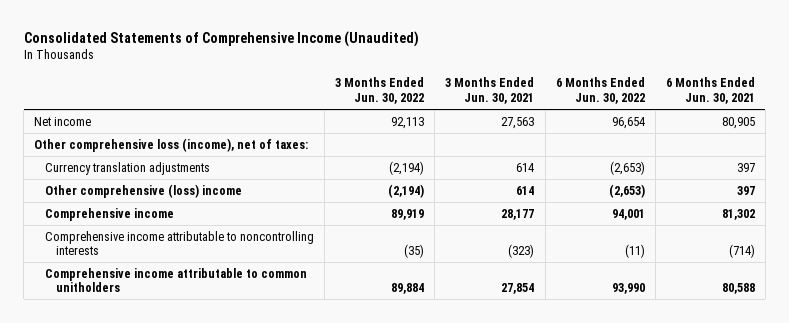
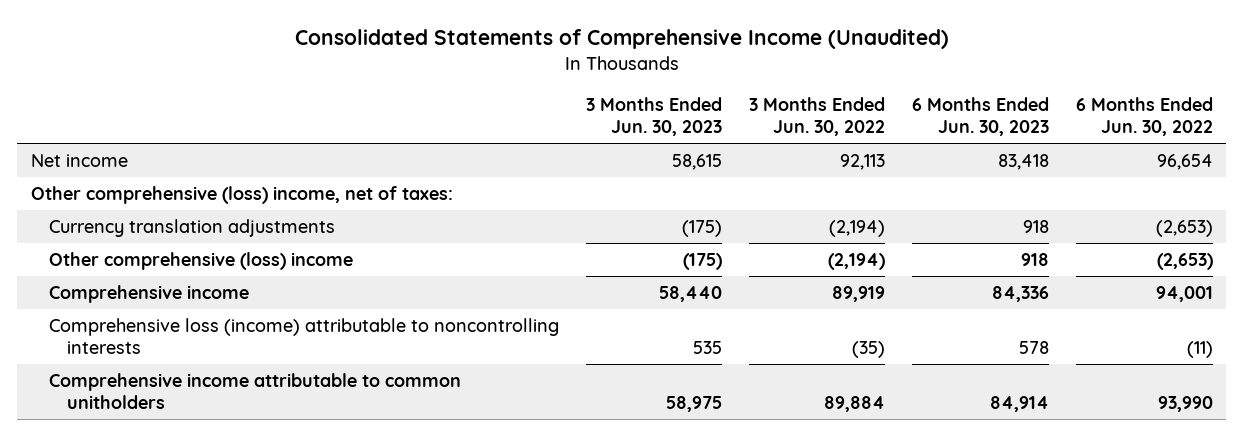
- | 3 Months Ended Jun. 30, 2022 | 3 Months Ended Jun. 30, 2021 | 6 Months Ended Jun. 30, 2022 | 6 Months Ended Jun. 30, 2021
+ | 3 Months Ended Jun. 30, 2023 | 3 Months Ended Jun. 30, 2022 | 6 Months Ended Jun. 30, 2023 | 6 Months Ended Jun. 30, 2022
- Other comprehensive loss (income), net of taxes:
+ Other comprehensive (loss) income, net of taxes:
- Comprehensive income attributable to noncontrolling interests | (35) | (323) | (11) | (714)
+ Comprehensive loss (income) attributable to noncontrolling interests | 535 | (35) | 578 | (11)

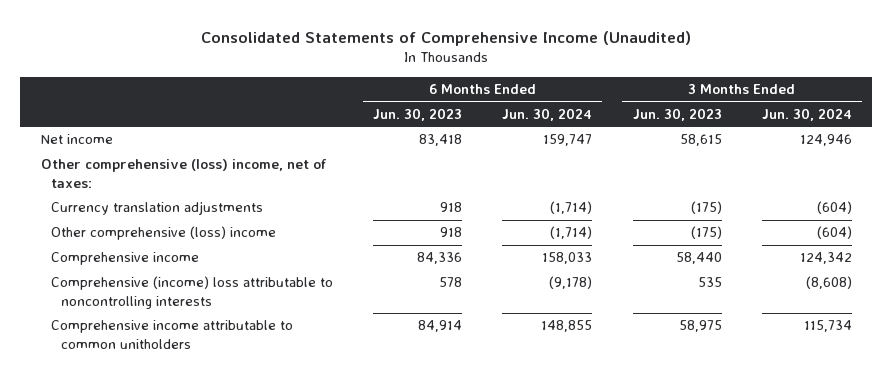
- | 3 Months Ended Jun. 30, 2023 | 3 Months Ended Jun. 30, 2022 | 6 Months Ended Jun. 30, 2023 | 6 Months Ended Jun. 30, 2022
+ | 6 Months Ended Jun. 30, 2023 | 6 Months Ended Jun. 30, 2024 | 3 Months Ended Jun. 30, 2023 | 3 Months Ended Jun. 30, 2024
- Comprehensive loss (income) attributable to noncontrolling interests | 535 | (35) | 578 | (11)
+ Comprehensive (income) loss attributable to noncontrolling interests | 578 | (9,178) | 535 | (8,608)

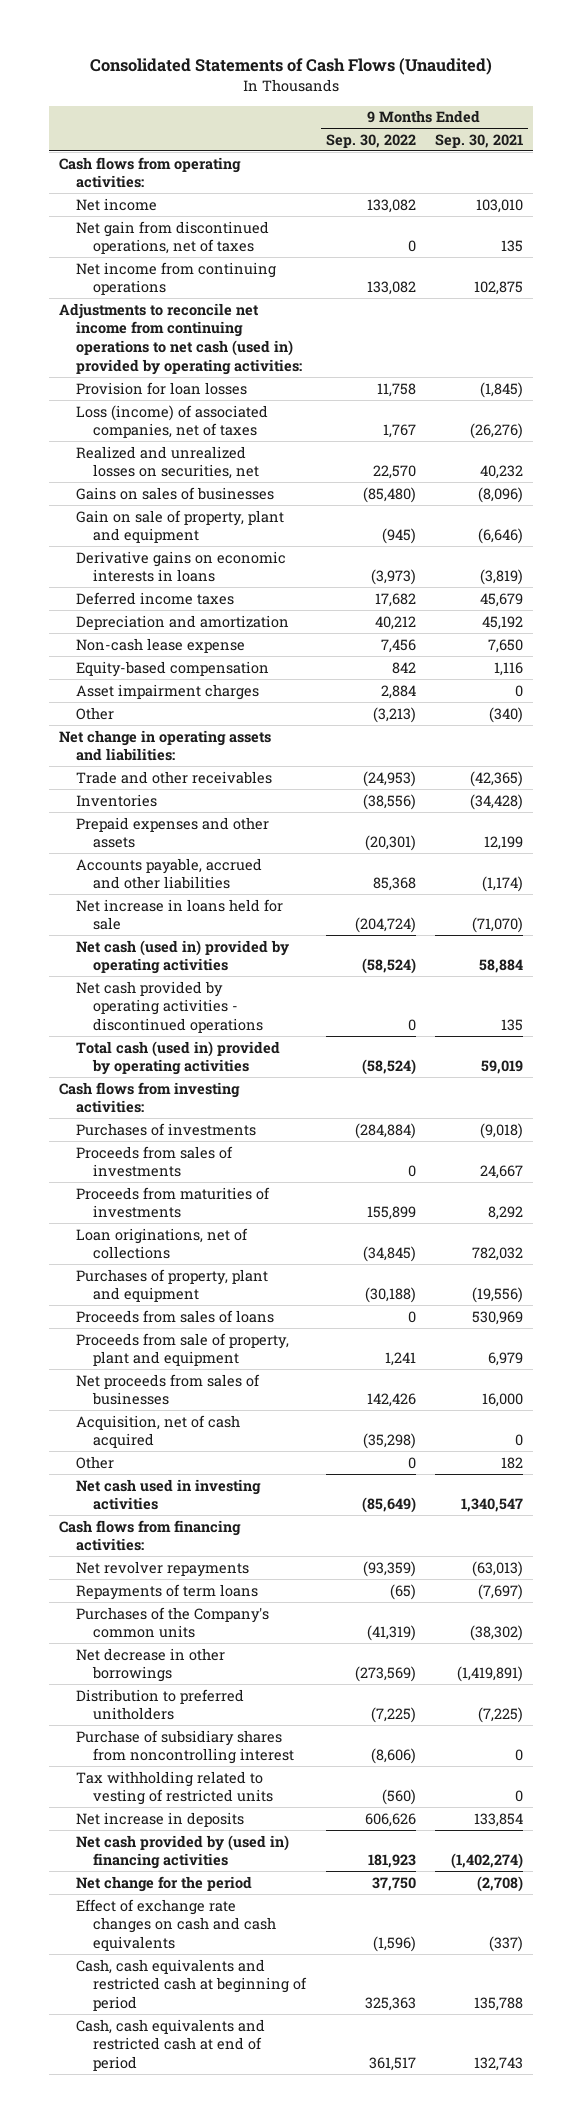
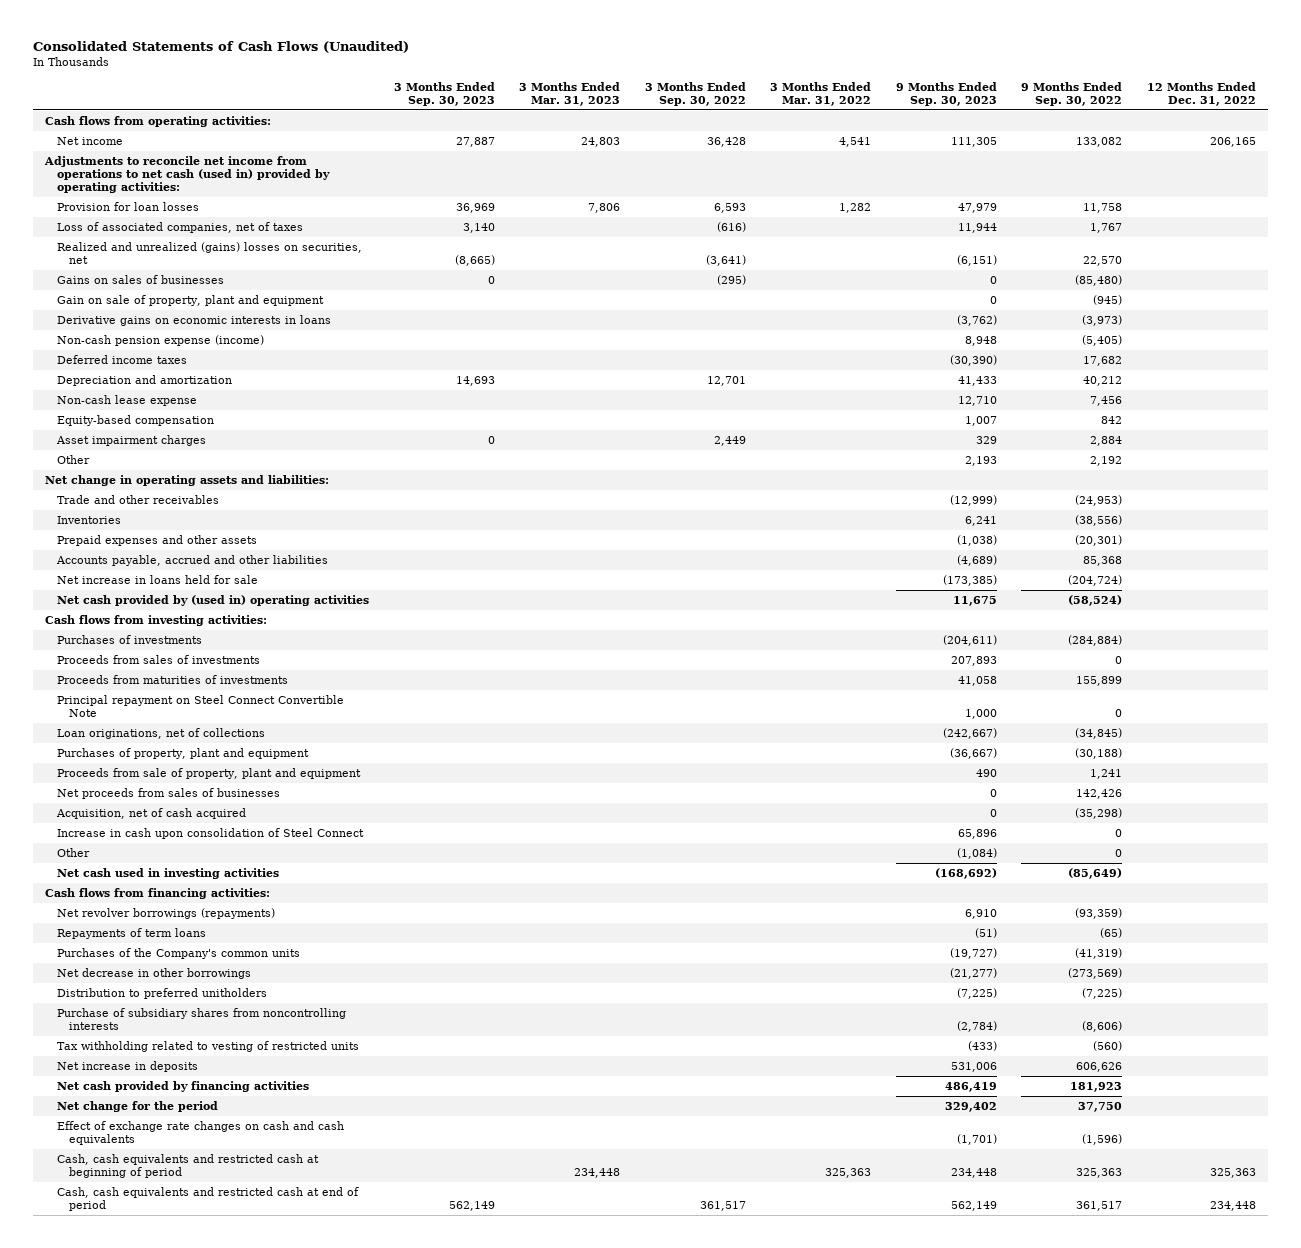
- | 9 Months Ended Sep. 30, 2022 | 9 Months Ended Sep. 30, 2021
+ | 3 Months Ended Sep. 30, 2023 | 3 Months Ended Mar. 31, 2023 | 3 Months Ended Sep. 30, 2022 | 3 Months Ended Mar. 31, 2022 | 9 Months Ended Sep. 30, 2023 | 9 Months Ended Sep. 30, 2022 | 12 Months Ended Dec. 31, 2022
- Net gain from discontinued operations, net of taxes | 0 | 135
- Net income from continuing operations | 133,082 | 102,875
- Adjustments to reconcile net income from continuing operations to net cash (used in) provided by operating activities:
+ Adjustments to reconcile net income from operations to net cash (used in) provided by operating activities:
- Loss (income) of associated companies, net of taxes | 1,767 | (26,276)
- Realized and unrealized losses on securities, net | 22,570 | 40,232
+ Loss of associated companies, net of taxes | 3,140 | | (616) | | 11,944 | 1,767 |
+ Realized and unrealized (gains) losses on securities, net | (8,665) | | (3,641) | | (6,151) | 22,570 |
+ Non-cash pension expense (income) | | | | | 8,948 | (5,405) |
- Other | (3,213) | (340)
+ Other | | | | | 2,193 | 2,192 |
- Net cash (used in) provided by operating activities | (58,524) | 58,884
- Net cash provided by operating activities - discontinued operations | 0 | 135
- Total cash (used in) provided by operating activities | (58,524) | 59,019
+ Net cash provided by (used in) operating activities | | | | | 11,675 | (58,524) |
+ Principal repayment on Steel Connect Convertible Note | | | | | 1,000 | 0 |
- Proceeds from sales of loans | 0 | 530,969
+ Increase in cash upon consolidation of Steel Connect | | | | | 65,896 | 0 |
- Net revolver repayments | (93,359) | (63,013)
+ Net revolver borrowings (repayments) | | | | | 6,910 | (93,359) |
- Purchase of subsidiary shares from noncontrolling interest | (8,606) | 0
+ Purchase of subsidiary shares from noncontrolling interests | | | | | (2,784) | (8,606) |
- Net cash provided by (used in) financing activities | 181,923 | (1,402,274)
+ Net cash provided by financing activities | | | | | 486,419 | 181,923 |

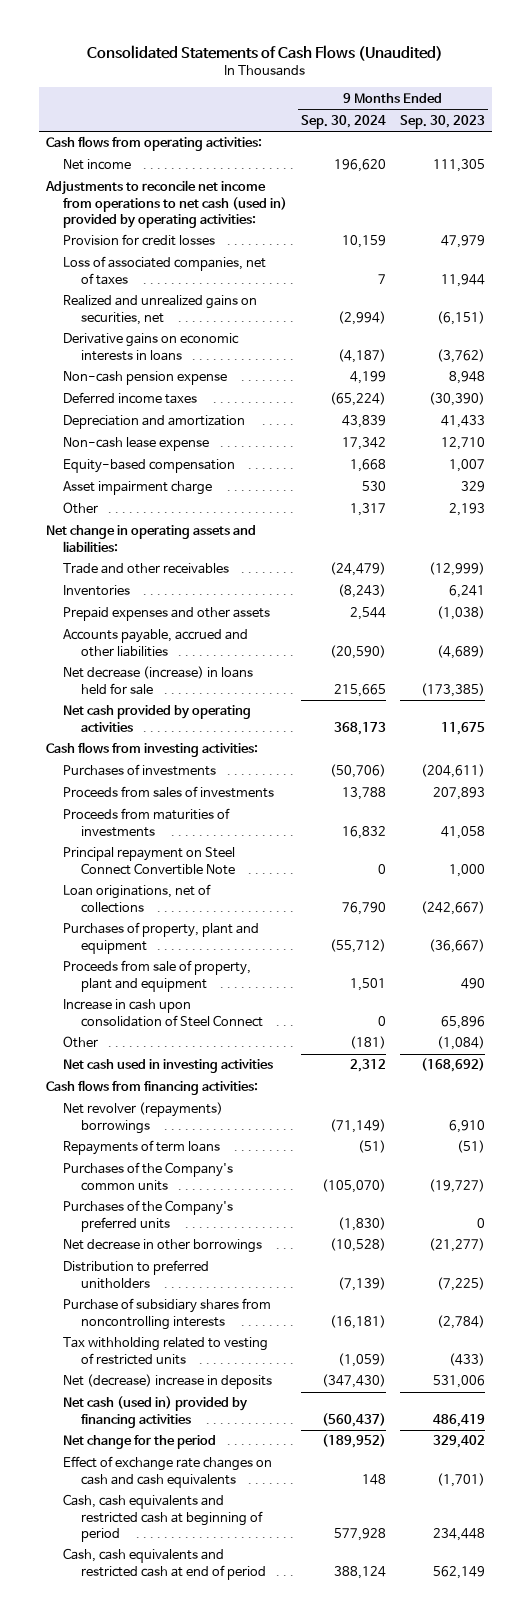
- | 3 Months Ended Sep. 30, 2023 | 3 Months Ended Mar. 31, 2023 | 3 Months Ended Sep. 30, 2022 | 3 Months Ended Mar. 31, 2022 | 9 Months Ended Sep. 30, 2023 | 9 Months Ended Sep. 30, 2022 | 12 Months Ended Dec. 31, 2022
+ | 9 Months Ended Sep. 30, 2024 | 9 Months Ended Sep. 30, 2023
- Provision for loan losses | 36,969 | 7,806 | 6,593 | 1,282 | 47,979 | 11,758 |
+ Provision for credit losses | 10,159 | 47,979
- Realized and unrealized (gains) losses on securities, net | (8,665) | | (3,641) | | (6,151) | 22,570 |
- Gains on sales of businesses | 0 | | (295) | | 0 | (85,480) |
- Gain on sale of property, plant and equipment | | | | | 0 | (945) |
+ Realized and unrealized gains on securities, net | (2,994) | (6,151)
- Non-cash pension expense (income) | | | | | 8,948 | (5,405) |
+ Non-cash pension expense | 4,199 | 8,948
- Asset impairment charges | 0 | | 2,449 | | 329 | 2,884 |
+ Asset impairment charge | 530 | 329
- Net increase in loans held for sale | | | | | (173,385) | (204,724) |
- Net cash provided by (used in) operating activities | | | | | 11,675 | (58,524) |
+ Net decrease (increase) in loans held for sale | 215,665 | (173,385)
+ Net cash provided by operating activities | 368,173 | 11,675
- Net proceeds from sales of businesses | | | | | 0 | 142,426 |
- Acquisition, net of cash acquired | | | | | 0 | (35,298) |
- Net revolver borrowings (repayments) | | | | | 6,910 | (93,359) |
+ Net revolver (repayments) borrowings | (71,149) | 6,910
+ Purchases of the Company's preferred units | (1,830) | 0
- Net increase in deposits | | | | | 531,006 | 606,626 |
- Net cash provided by financing activities | | | | | 486,419 | 181,923 |
+ Net (decrease) increase in deposits | (347,430) | 531,006
+ Net cash (used in) provided by financing activities | (560,437) | 486,419

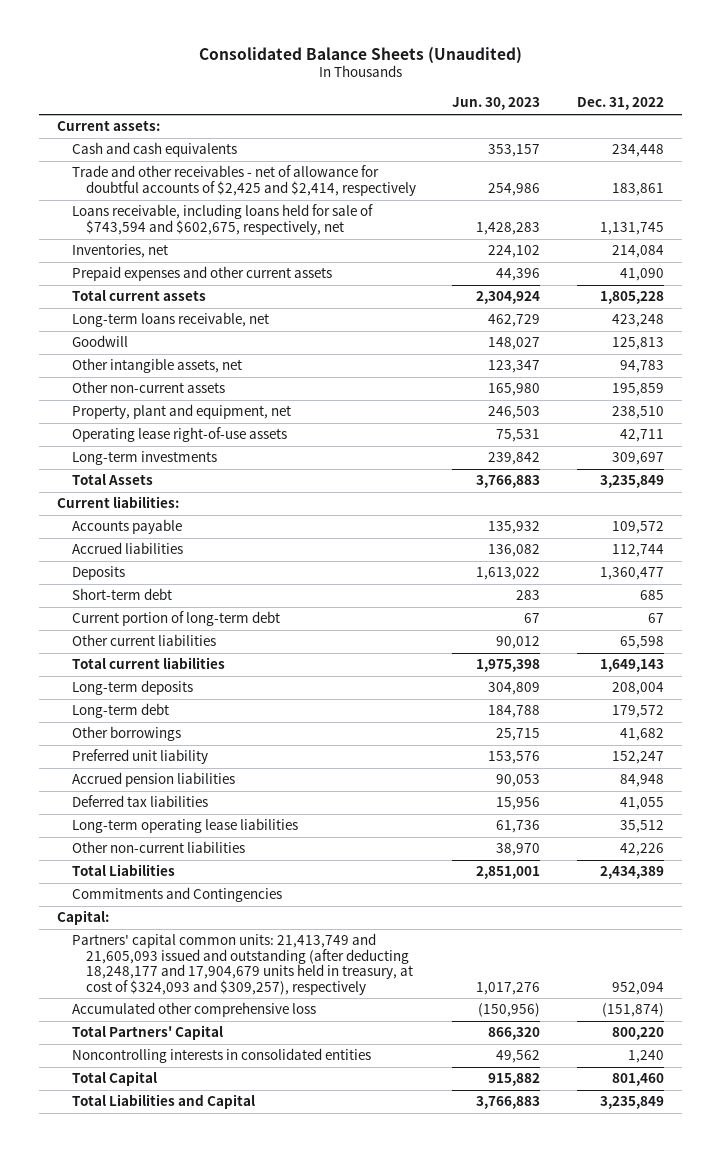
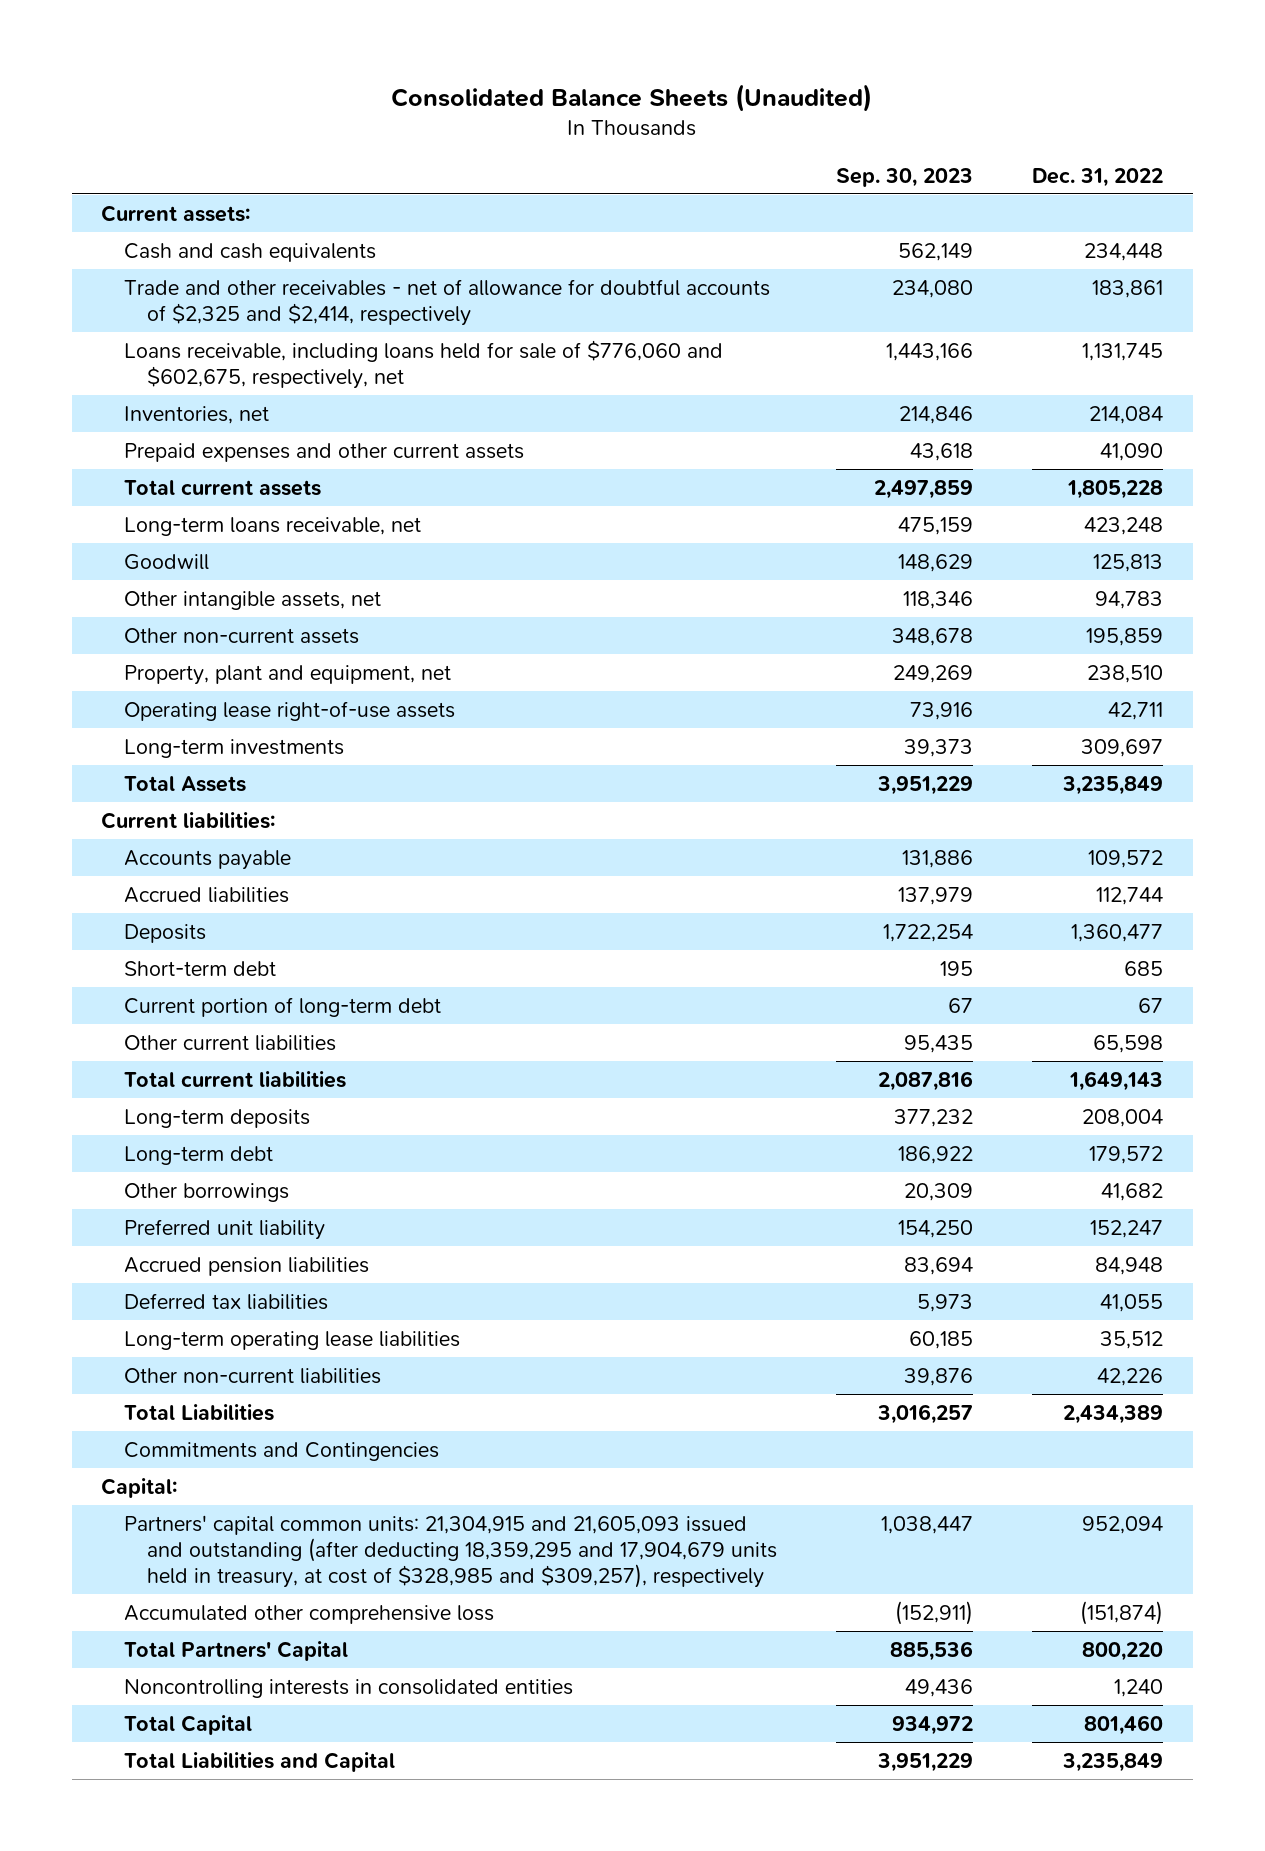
- | Jun. 30, 2023 | Dec. 31, 2022
+ | Sep. 30, 2023 | Dec. 31, 2022
- Trade and other receivables - net of allowance for doubtful accounts of $2,425 and $2,414, respectively | 254,986 | 183,861
- Loans receivable, including loans held for sale of $743,594 and $602,675, respectively, net | 1,428,283 | 1,131,745
+ Trade and other receivables - net of allowance for doubtful accounts of $2,325 and $2,414, respectively | 234,080 | 183,861
+ Loans receivable, including loans held for sale of $776,060 and $602,675, respectively, net | 1,443,166 | 1,131,745
- Partners' capital common units: 21,413,749 and 21,605,093 issued and outstanding (after deducting 18,248,177 and 17,904,679 units held in treasury, at cost of $324,093 and $309,257), respectively | 1,017,276 | 952,094
+ Partners' capital common units: 21,304,915 and 21,605,093 issued and outstanding (after deducting 18,359,295 and 17,904,679 units held in treasury, at cost of $328,985 and $309,257), respectively | 1,038,447 | 952,094

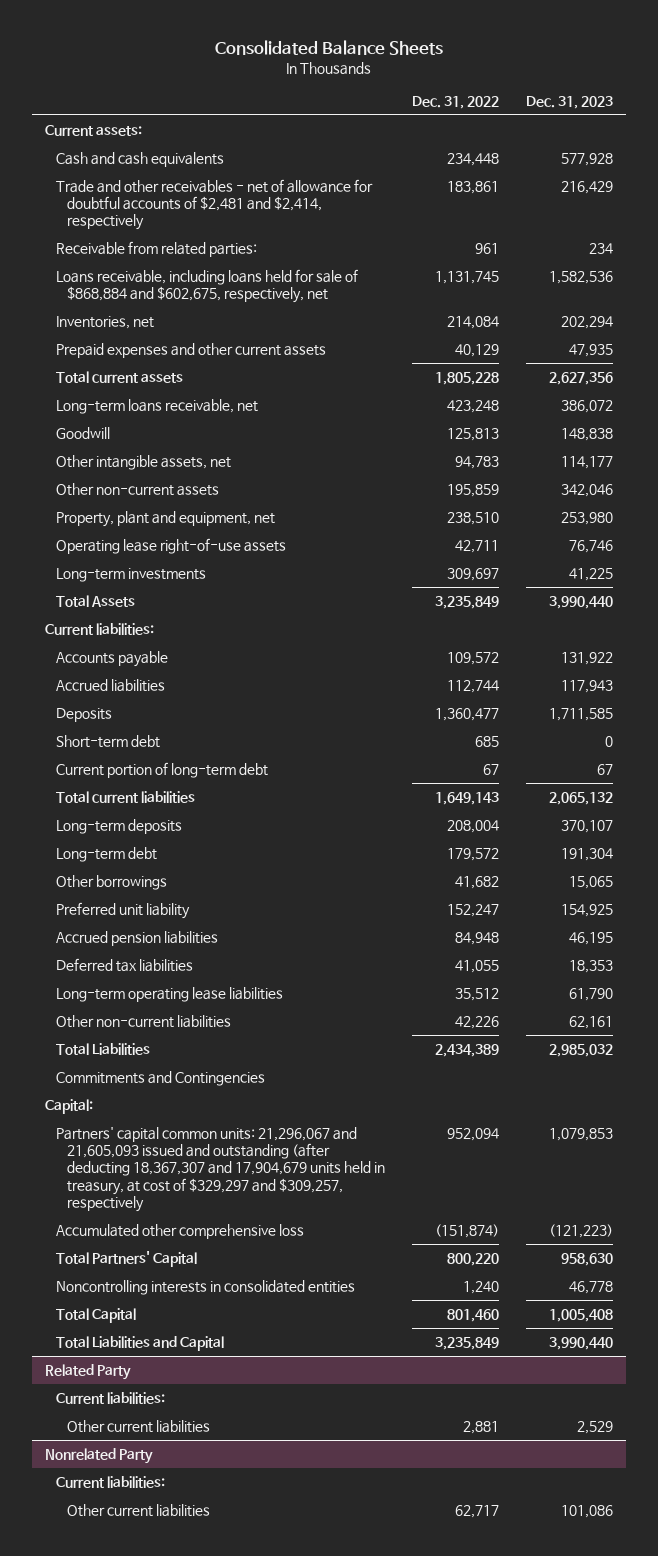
- Consolidated Balance Sheets (Unaudited)
+ Consolidated Balance Sheets
- | Sep. 30, 2023 | Dec. 31, 2022
+ | Dec. 31, 2022 | Dec. 31, 2023
- Trade and other receivables - net of allowance for doubtful accounts of $2,325 and $2,414, respectively | 234,080 | 183,861
- Loans receivable, including loans held for sale of $776,060 and $602,675, respectively, net | 1,443,166 | 1,131,745
+ Trade and other receivables - net of allowance for doubtful accounts of $2,481 and $2,414, respectively | 183,861 | 216,429
+ Receivable from related parties: | 961 | 234
+ Loans receivable, including loans held for sale of $868,884 and $602,675, respectively, net | 1,131,745 | 1,582,536
- Prepaid expenses and other current assets | 43,618 | 41,090
+ Prepaid expenses and other current assets | 40,129 | 47,935
- Other current liabilities | 95,435 | 65,598
- Partners' capital common units: 21,304,915 and 21,605,093 issued and outstanding (after deducting 18,359,295 and 17,904,679 units held in treasury, at cost of $328,985 and $309,257), respectively | 1,038,447 | 952,094
+ Partners' capital common units: 21,296,067 and 21,605,093 issued and outstanding (after deducting 18,367,307 and 17,904,679 units held in treasury, at cost of $329,297 and $309,257, respectively | 952,094 | 1,079,853
+ Related Party
+ Current liabilities:
+ Other current liabilities | 2,881 | 2,529
+ Nonrelated Party
+ Current liabilities:
+ Other current liabilities | 62,717 | 101,086

